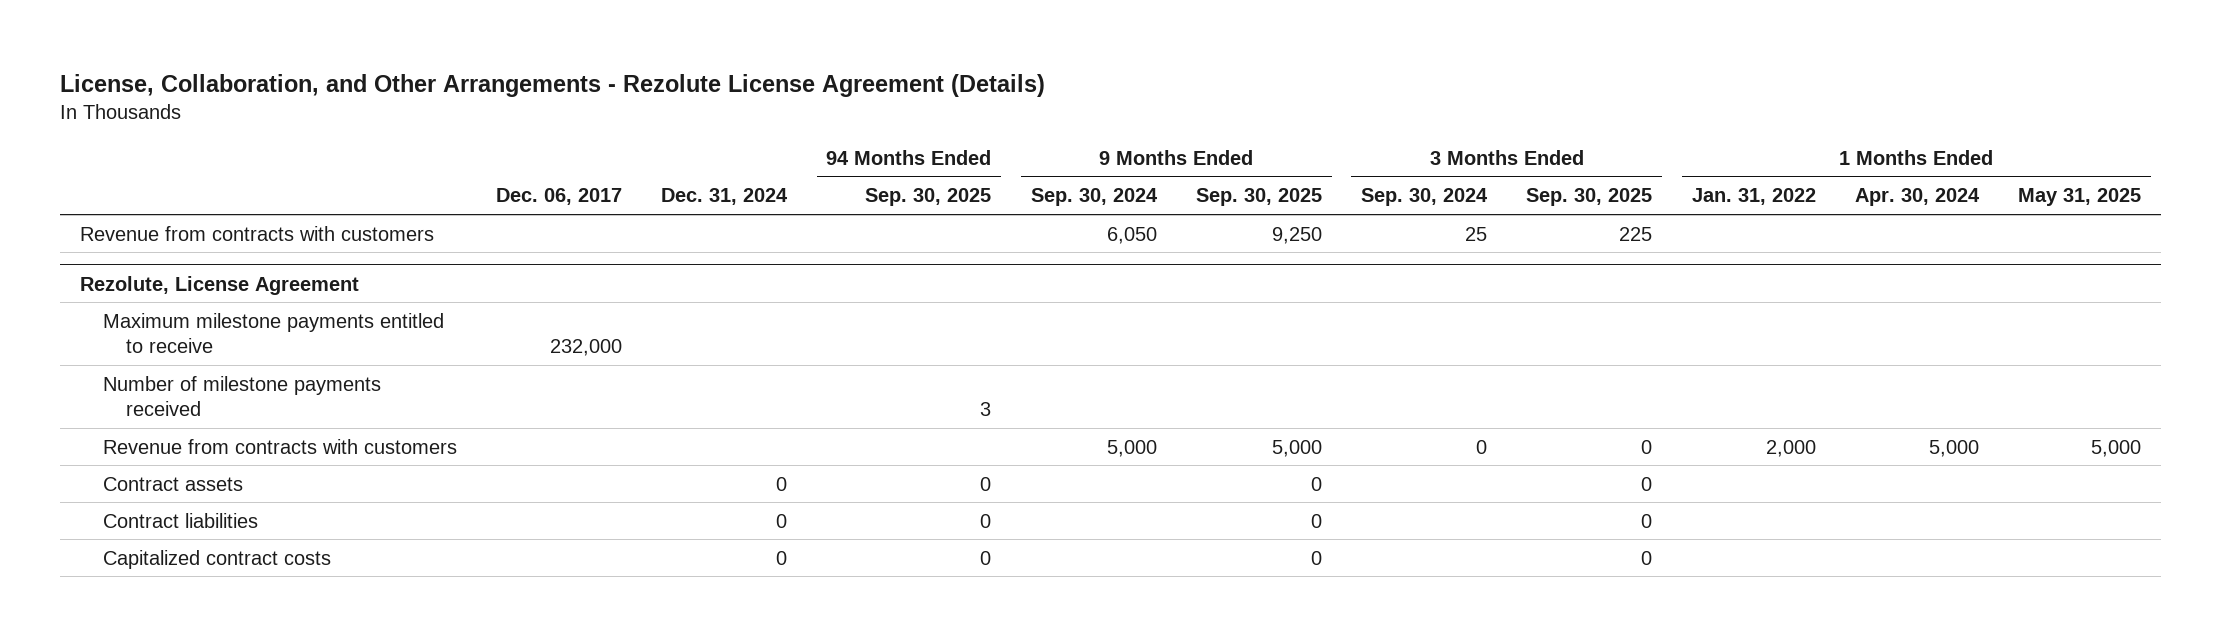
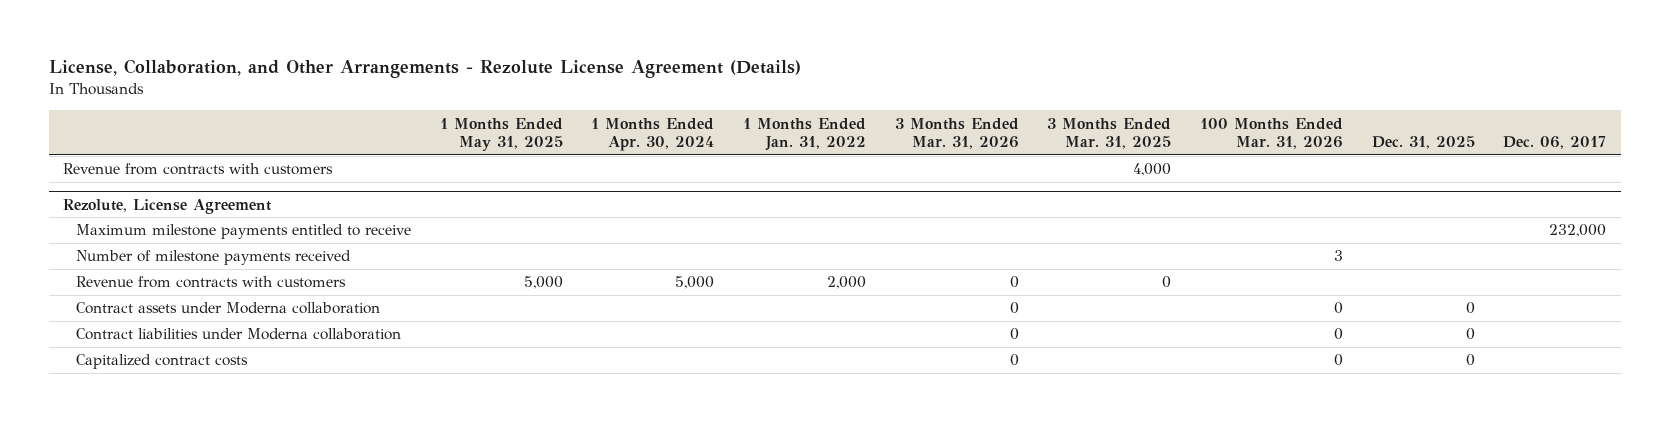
- | Dec. 06, 2017 | Dec. 31, 2024 | 94 Months Ended Sep. 30, 2025 | 9 Months Ended Sep. 30, 2024 | 9 Months Ended Sep. 30, 2025 | 3 Months Ended Sep. 30, 2024 | 3 Months Ended Sep. 30, 2025 | 1 Months Ended Jan. 31, 2022 | 1 Months Ended Apr. 30, 2024 | 1 Months Ended May 31, 2025
+ | 1 Months Ended May 31, 2025 | 1 Months Ended Apr. 30, 2024 | 1 Months Ended Jan. 31, 2022 | 3 Months Ended Mar. 31, 2026 | 3 Months Ended Mar. 31, 2025 | 100 Months Ended Mar. 31, 2026 | Dec. 31, 2025 | Dec. 06, 2017
@ Rezolute, License Agreement
- Contract assets | | 0 | 0 | | 0 | | 0 | | |
- Contract liabilities | | 0 | 0 | | 0 | | 0 | | |
+ Contract assets under Moderna collaboration | | | | 0 | | 0 | 0 |
+ Contract liabilities under Moderna collaboration | | | | 0 | | 0 | 0 |

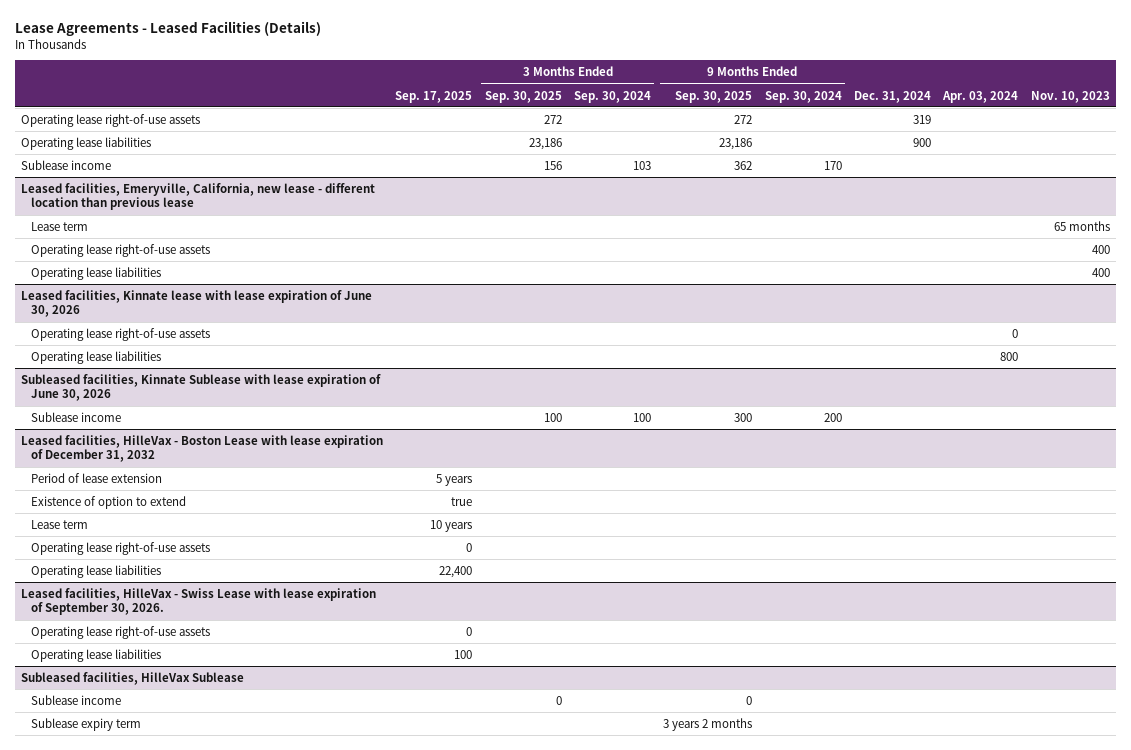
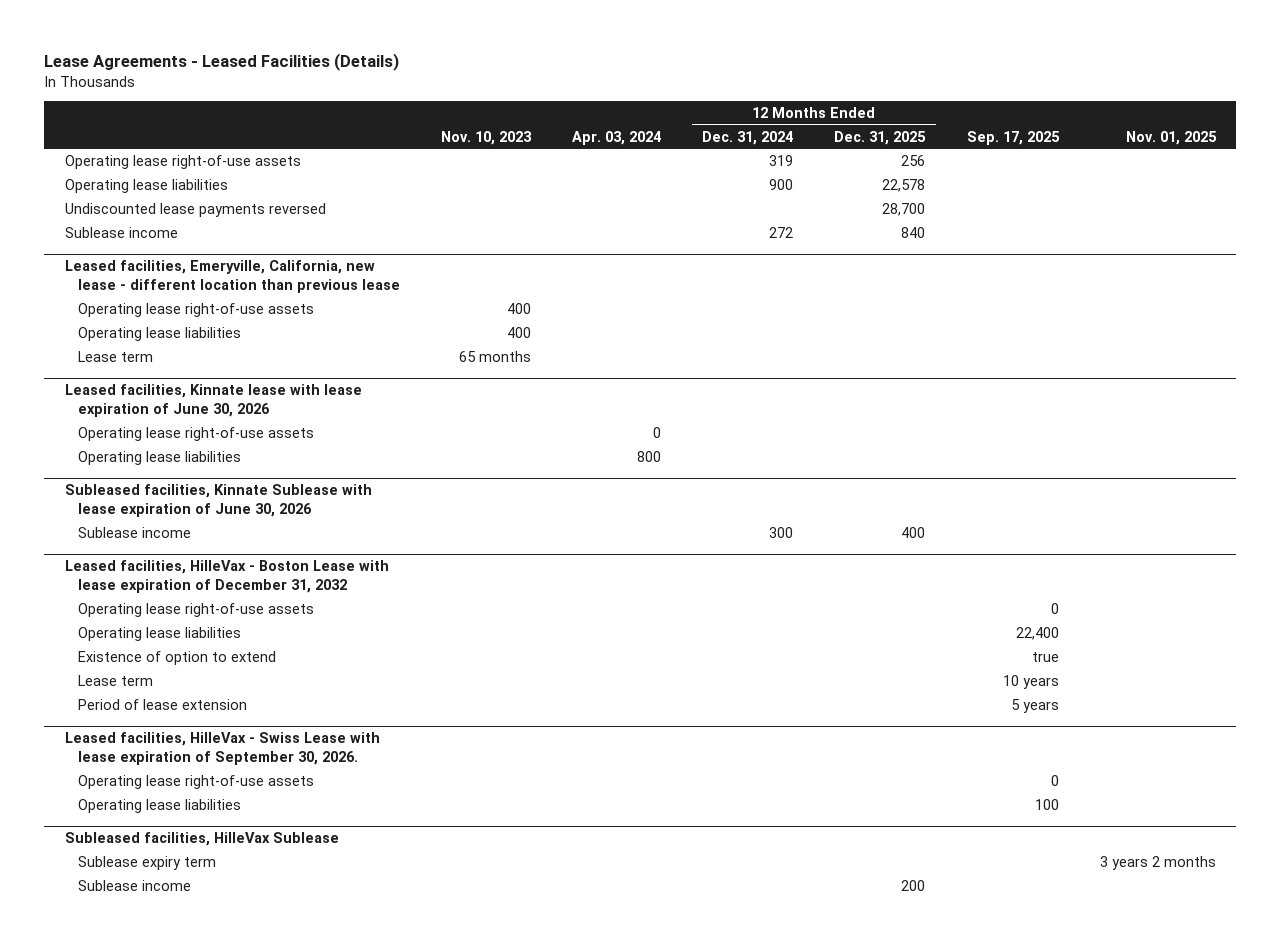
- | Sep. 17, 2025 | 3 Months Ended Sep. 30, 2025 | 3 Months Ended Sep. 30, 2024 | 9 Months Ended Sep. 30, 2025 | 9 Months Ended Sep. 30, 2024 | Dec. 31, 2024 | Apr. 03, 2024 | Nov. 10, 2023
+ | Nov. 10, 2023 | Apr. 03, 2024 | 12 Months Ended Dec. 31, 2024 | 12 Months Ended Dec. 31, 2025 | Sep. 17, 2025 | Nov. 01, 2025
+ Undiscounted lease payments reversed | | | | 28,700 | |
@ Leased facilities, Emeryville, California, new lease - different location than previous lease
moved down: Lease term | 65 months | | | | |
@ Leased facilities, HilleVax - Boston Lease with lease expiration of December 31, 2032
moved down: Existence of option to extend | | | | | true |
moved down: Lease term | | | | | 10 years |
moved down: Period of lease extension | | | | | 5 years |
@ Subleased facilities, HilleVax Sublease
moved down: Sublease income | | | | 200 | |

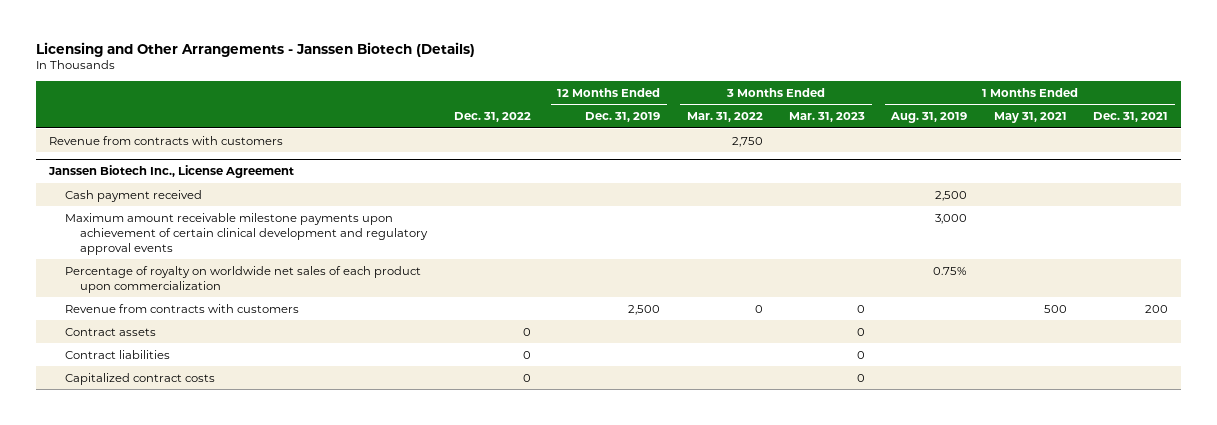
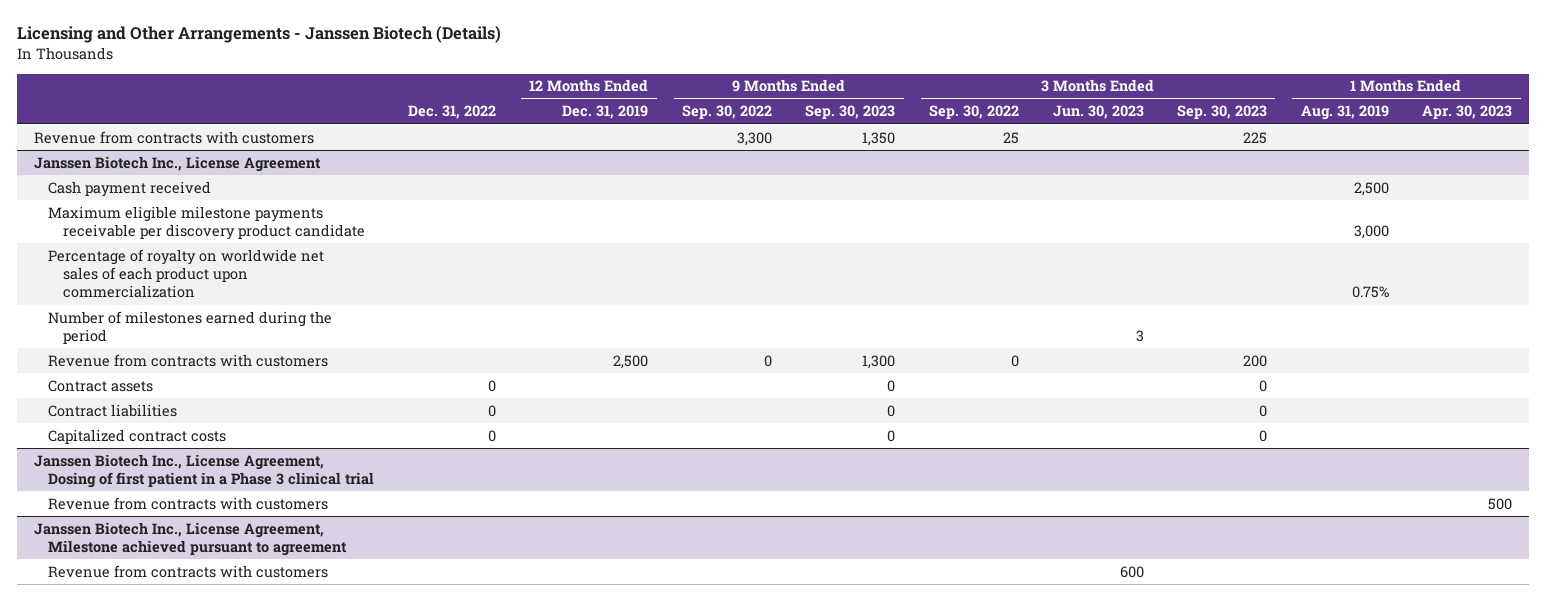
- | Dec. 31, 2022 | 12 Months Ended Dec. 31, 2019 | 3 Months Ended Mar. 31, 2022 | 3 Months Ended Mar. 31, 2023 | 1 Months Ended Aug. 31, 2019 | 1 Months Ended May 31, 2021 | 1 Months Ended Dec. 31, 2021
+ | Dec. 31, 2022 | 12 Months Ended Dec. 31, 2019 | 9 Months Ended Sep. 30, 2022 | 9 Months Ended Sep. 30, 2023 | 3 Months Ended Sep. 30, 2022 | 3 Months Ended Jun. 30, 2023 | 3 Months Ended Sep. 30, 2023 | 1 Months Ended Aug. 31, 2019 | 1 Months Ended Apr. 30, 2023
@ Janssen Biotech Inc., License Agreement
- Maximum amount receivable milestone payments upon achievement of certain clinical development and regulatory approval events | | | | | 3,000 | |
+ Maximum eligible milestone payments receivable per discovery product candidate | | | | | | | | 3,000 |
+ Number of milestones earned during the period | | | | | | 3 | | |
+ Janssen Biotech Inc., License Agreement, Dosing of first patient in a Phase 3 clinical trial
+ Revenue from contracts with customers | | | | | | | | | 500
+ Janssen Biotech Inc., License Agreement, Milestone achieved pursuant to agreement
+ Revenue from contracts with customers | | | | | | 600 | | |

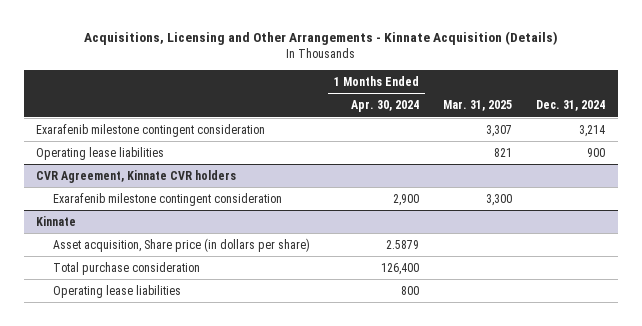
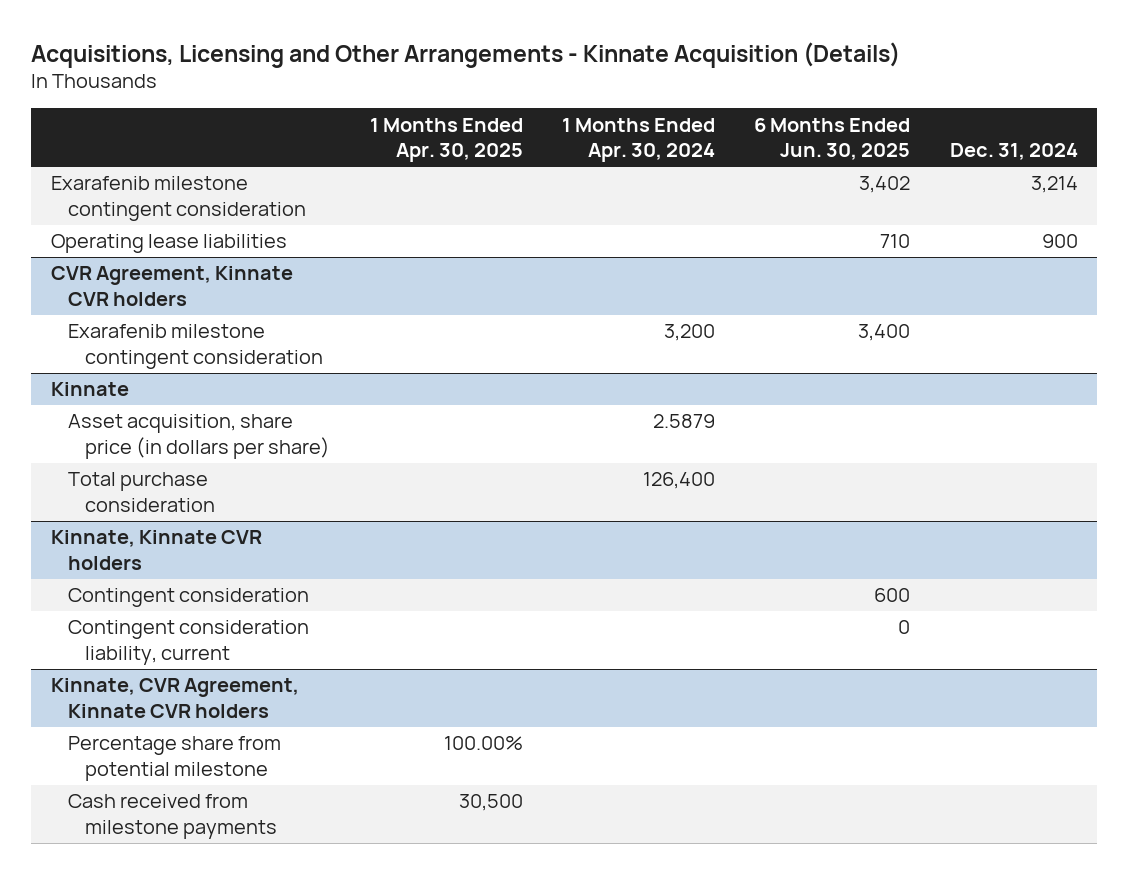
- | 1 Months Ended Apr. 30, 2024 | Mar. 31, 2025 | Dec. 31, 2024
+ | 1 Months Ended Apr. 30, 2025 | 1 Months Ended Apr. 30, 2024 | 6 Months Ended Jun. 30, 2025 | Dec. 31, 2024
@ CVR Agreement, Kinnate CVR holders
- Exarafenib milestone contingent consideration | 2,900 | 3,300 |
+ Exarafenib milestone contingent consideration | | 3,200 | 3,400 |
@ Kinnate
- Asset acquisition, Share price (in dollars per share) | 2.5879 | |
+ Asset acquisition, share price (in dollars per share) | | 2.5879 | |
- Operating lease liabilities | 800 | |
+ Kinnate, Kinnate CVR holders
+ Contingent consideration | | | 600 |
+ Contingent consideration liability, current | | | 0 |
+ Kinnate, CVR Agreement, Kinnate CVR holders
+ Percentage share from potential milestone | 100.00% | | |
+ Cash received from milestone payments | 30,500 | | |

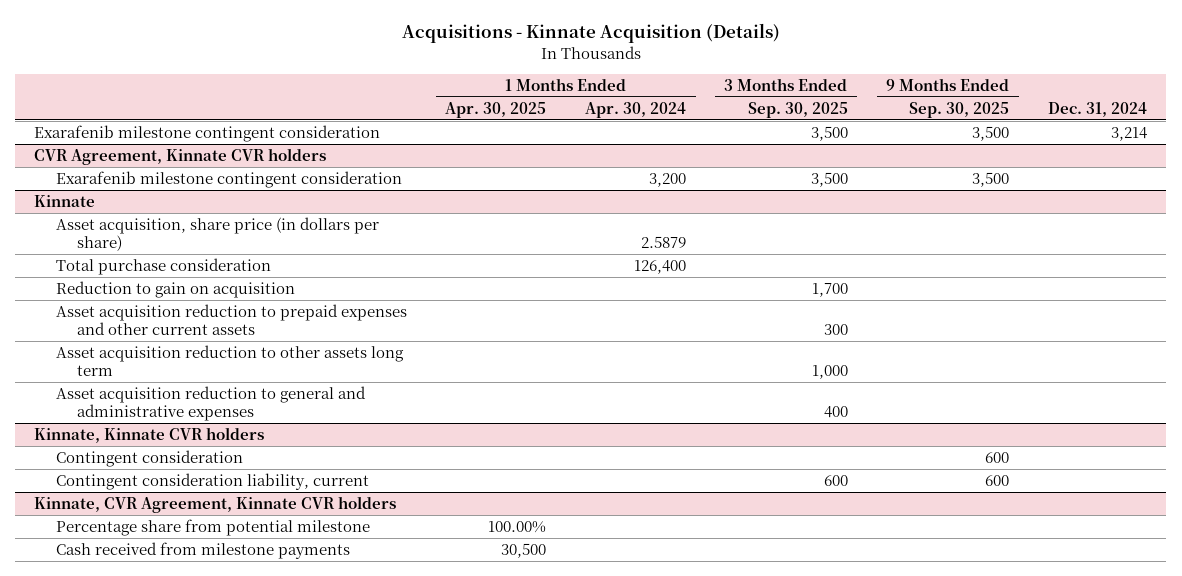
- Acquisitions, Licensing and Other Arrangements - Kinnate Acquisition (Details)
+ Acquisitions - Kinnate Acquisition (Details)
- | 1 Months Ended Apr. 30, 2025 | 1 Months Ended Apr. 30, 2024 | 6 Months Ended Jun. 30, 2025 | Dec. 31, 2024
+ | 1 Months Ended Apr. 30, 2025 | 1 Months Ended Apr. 30, 2024 | 3 Months Ended Sep. 30, 2025 | 9 Months Ended Sep. 30, 2025 | Dec. 31, 2024
- Operating lease liabilities | | | 710 | 900
@ Kinnate
+ Reduction to gain on acquisition | | | 1,700 | |
+ Asset acquisition reduction to prepaid expenses and other current assets | | | 300 | |
+ Asset acquisition reduction to other assets long term | | | 1,000 | |
+ Asset acquisition reduction to general and administrative expenses | | | 400 | |

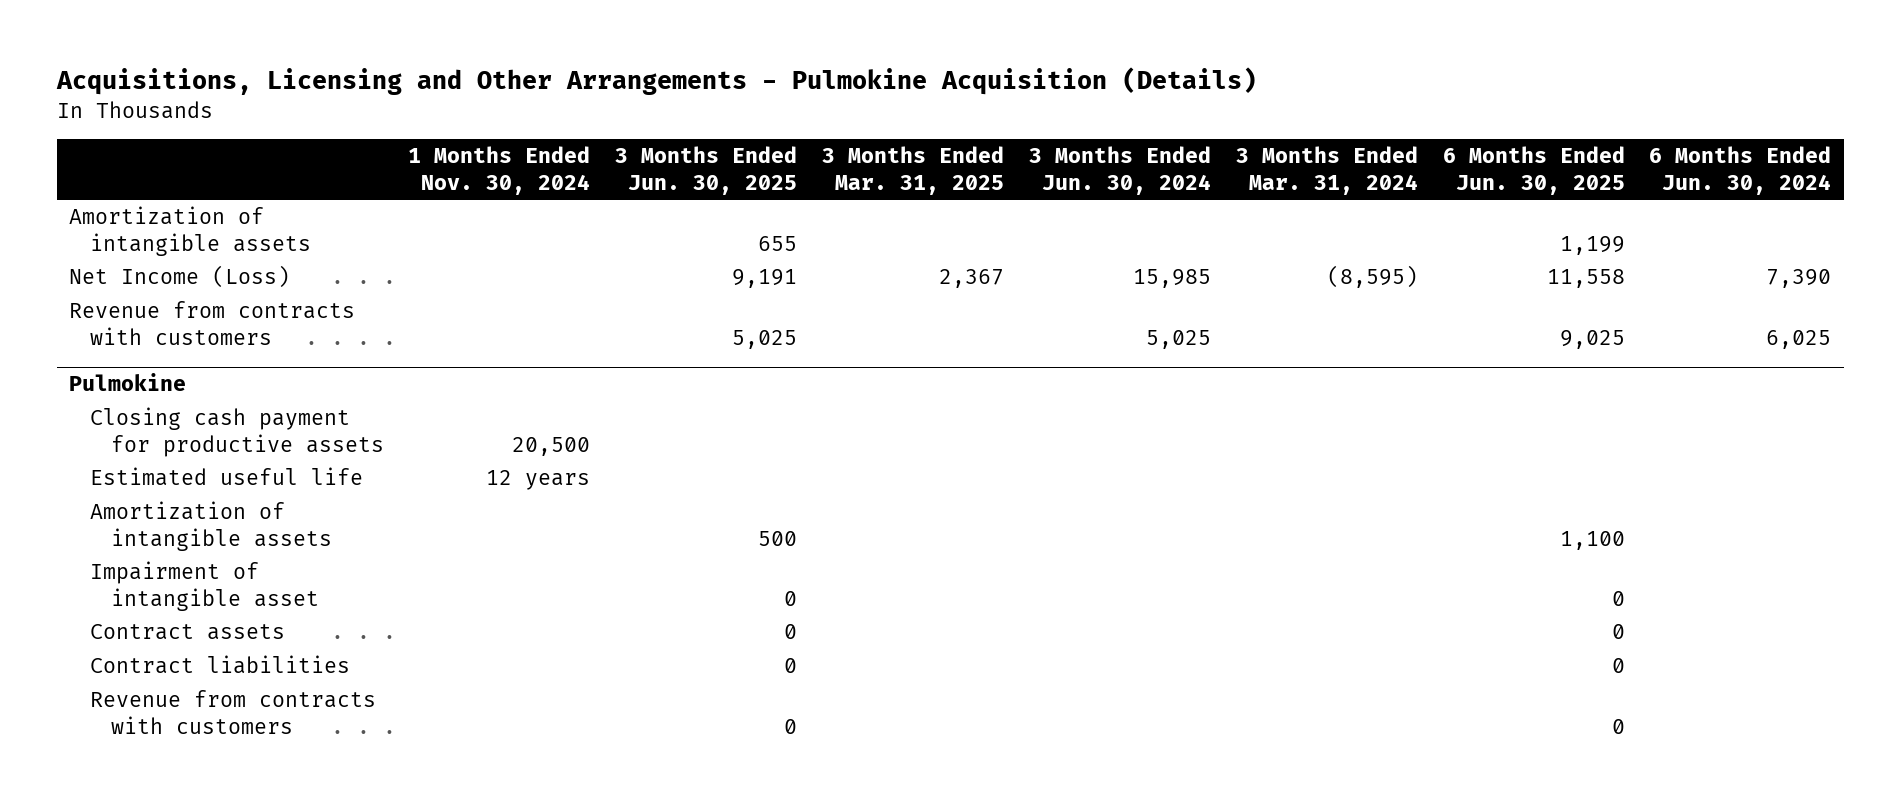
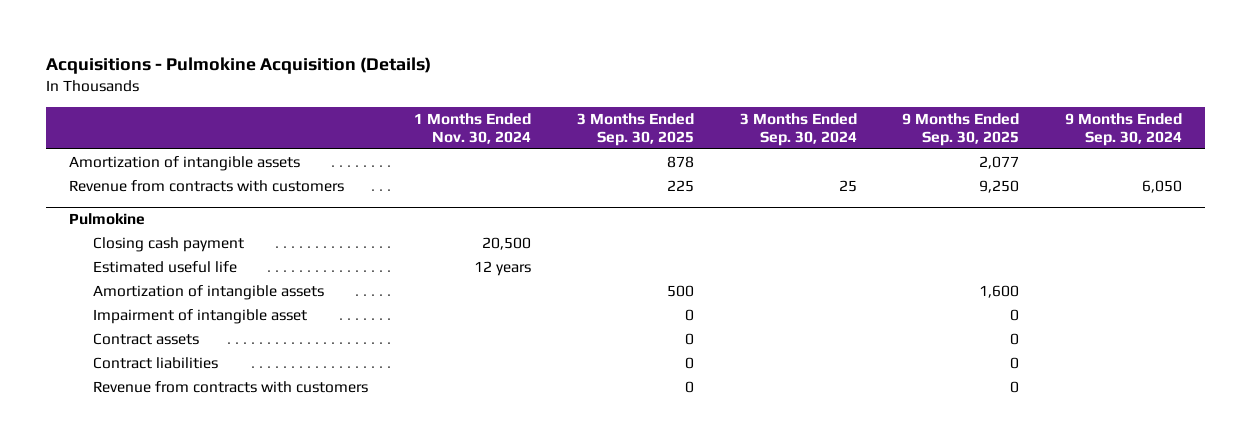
- Acquisitions, Licensing and Other Arrangements - Pulmokine Acquisition (Details)
+ Acquisitions - Pulmokine Acquisition (Details)
- | 1 Months Ended Nov. 30, 2024 | 3 Months Ended Jun. 30, 2025 | 3 Months Ended Mar. 31, 2025 | 3 Months Ended Jun. 30, 2024 | 3 Months Ended Mar. 31, 2024 | 6 Months Ended Jun. 30, 2025 | 6 Months Ended Jun. 30, 2024
+ | 1 Months Ended Nov. 30, 2024 | 3 Months Ended Sep. 30, 2025 | 3 Months Ended Sep. 30, 2024 | 9 Months Ended Sep. 30, 2025 | 9 Months Ended Sep. 30, 2024
- Net Income (Loss) | | 9,191 | 2,367 | 15,985 | (8,595) | 11,558 | 7,390
@ Pulmokine
- Closing cash payment for productive assets | 20,500 | | | | | |
+ Closing cash payment | 20,500 | | | |

